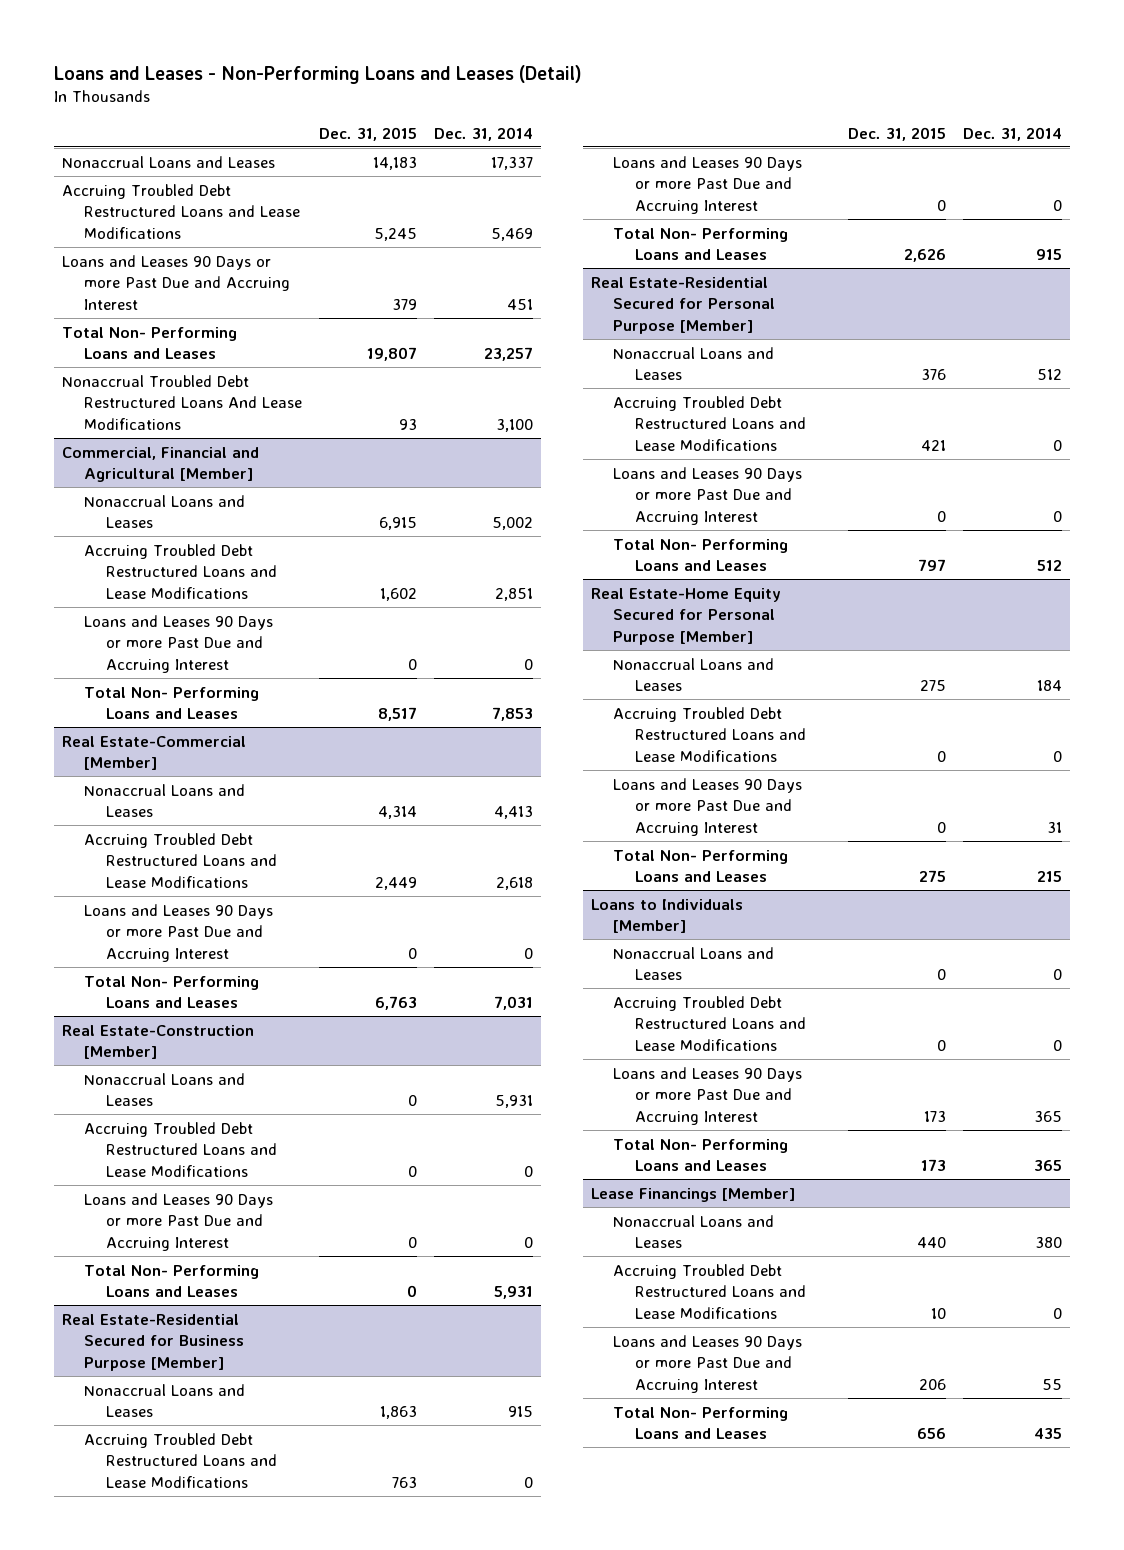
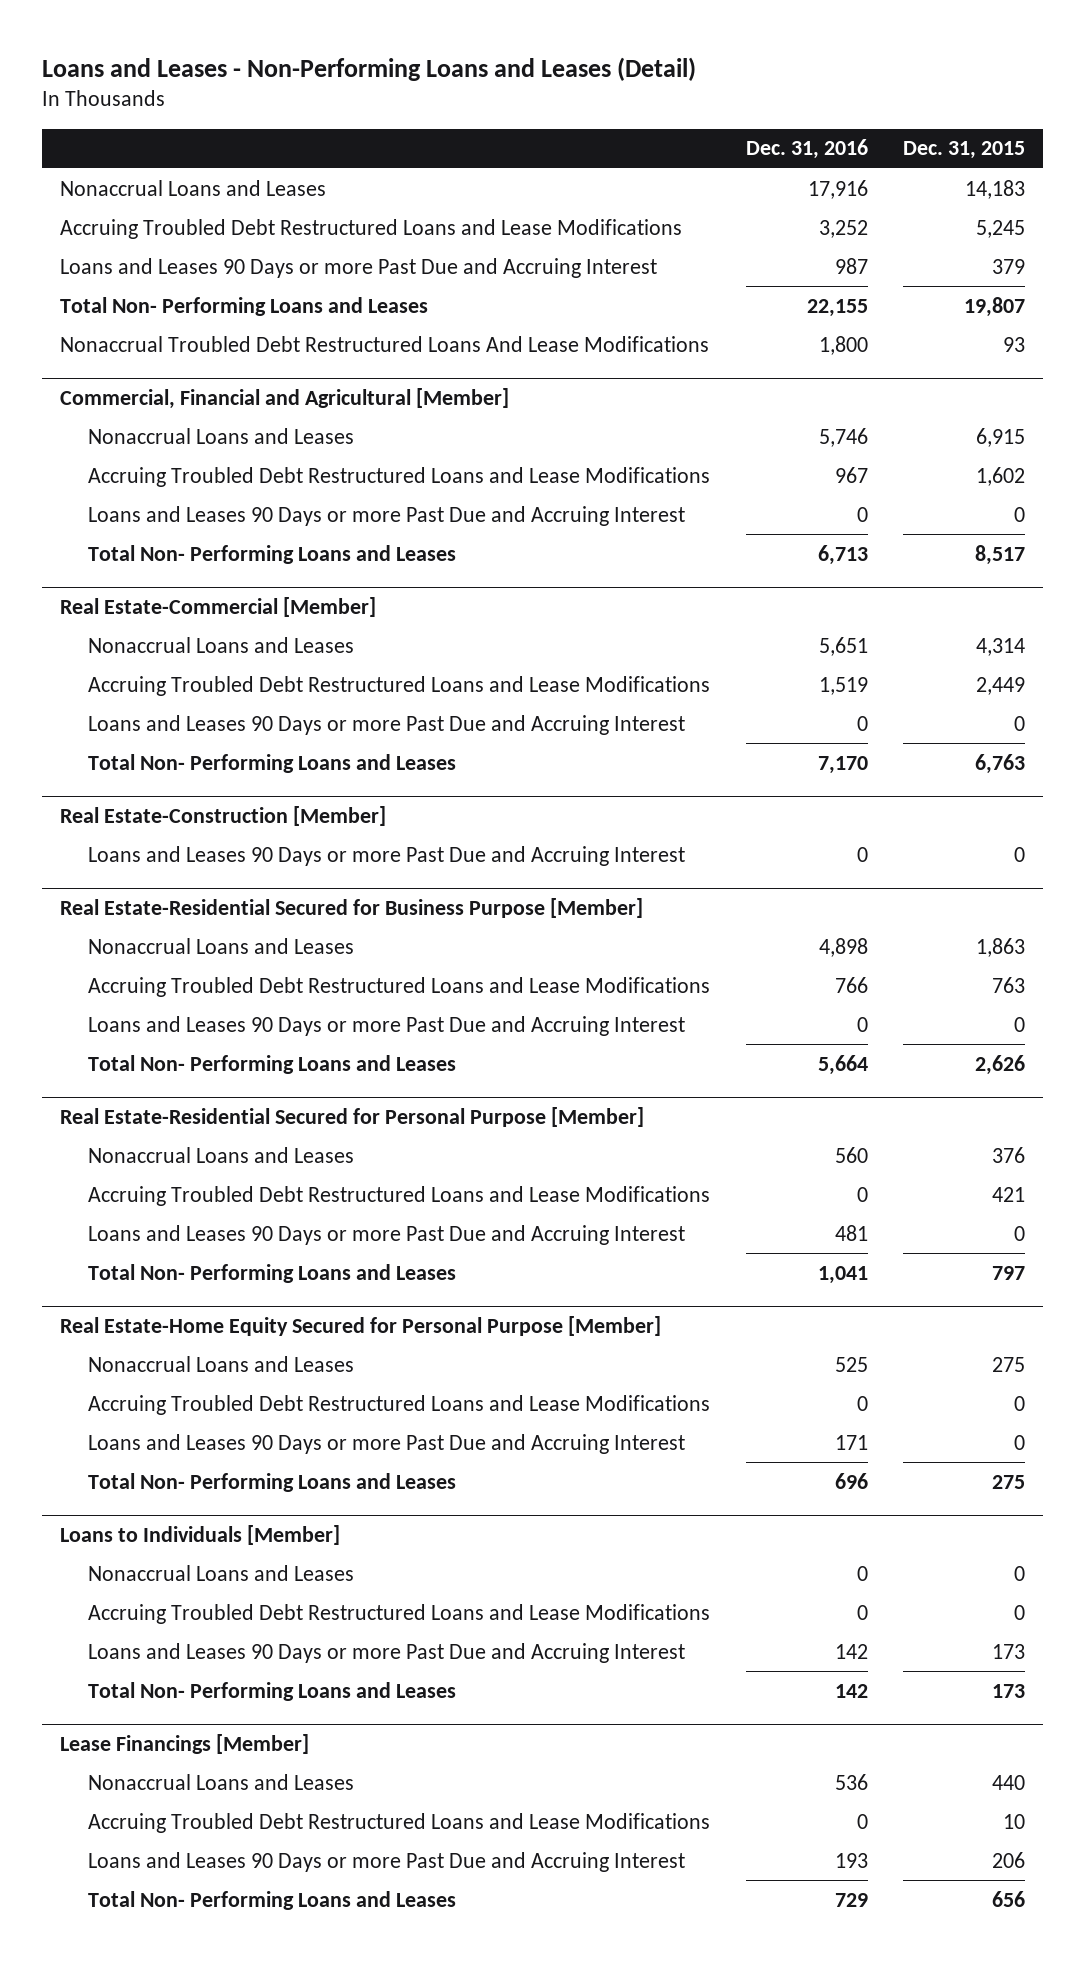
- | Dec. 31, 2015 | Dec. 31, 2014
+ | Dec. 31, 2016 | Dec. 31, 2015
@ Real Estate-Construction [Member]
- Nonaccrual Loans and Leases | 0 | 5,931
- Accruing Troubled Debt Restructured Loans and Lease Modifications | 0 | 0
- Total Non- Performing Loans and Leases | 0 | 5,931

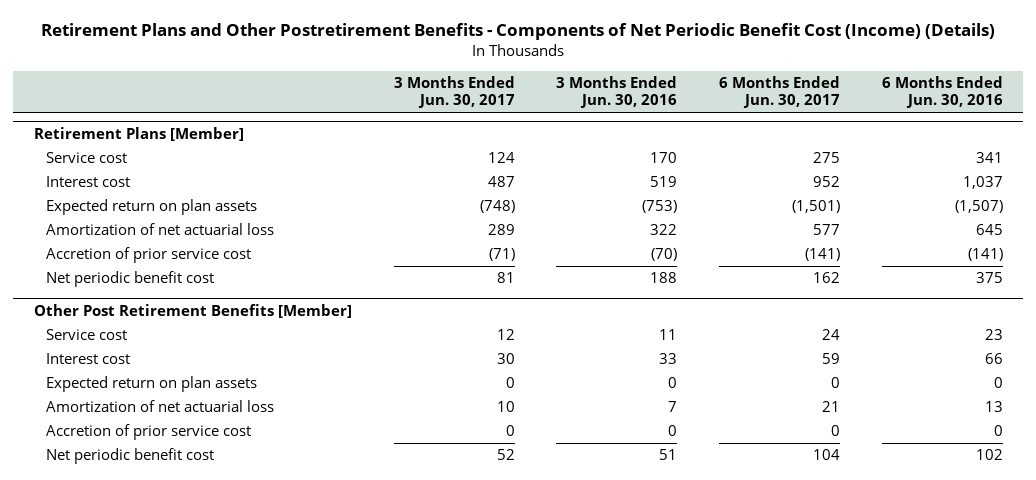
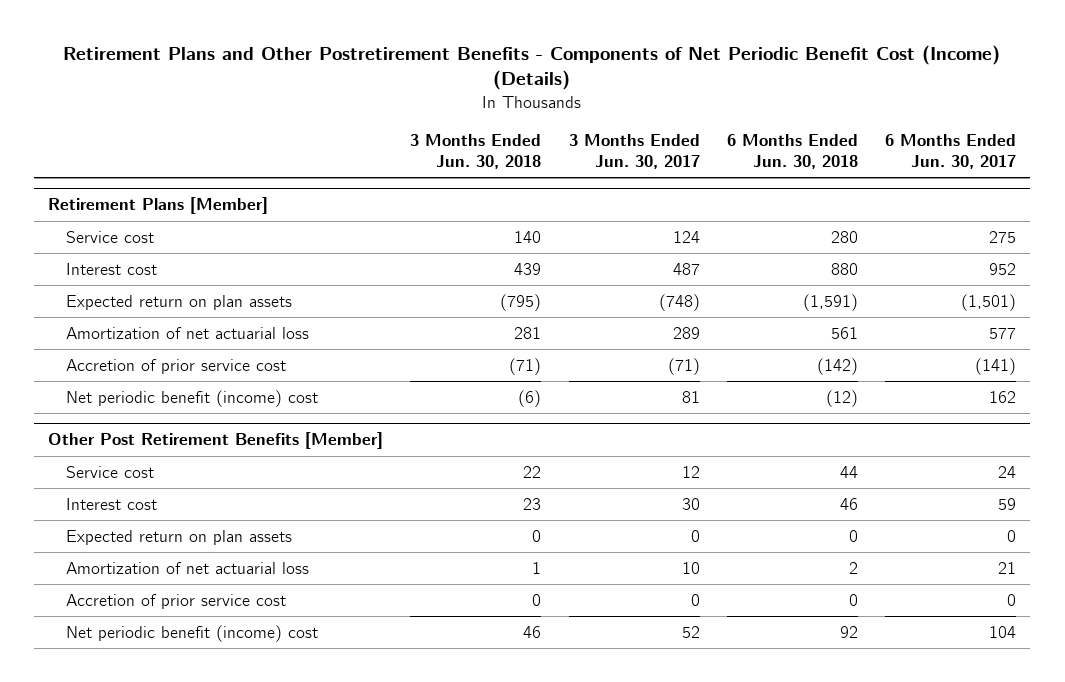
- | 3 Months Ended Jun. 30, 2017 | 3 Months Ended Jun. 30, 2016 | 6 Months Ended Jun. 30, 2017 | 6 Months Ended Jun. 30, 2016
+ | 3 Months Ended Jun. 30, 2018 | 3 Months Ended Jun. 30, 2017 | 6 Months Ended Jun. 30, 2018 | 6 Months Ended Jun. 30, 2017
@ Retirement Plans [Member]
- Net periodic benefit cost | 81 | 188 | 162 | 375
+ Net periodic benefit (income) cost | (6) | 81 | (12) | 162
@ Other Post Retirement Benefits [Member]
- Net periodic benefit cost | 52 | 51 | 104 | 102
+ Net periodic benefit (income) cost | 46 | 52 | 92 | 104

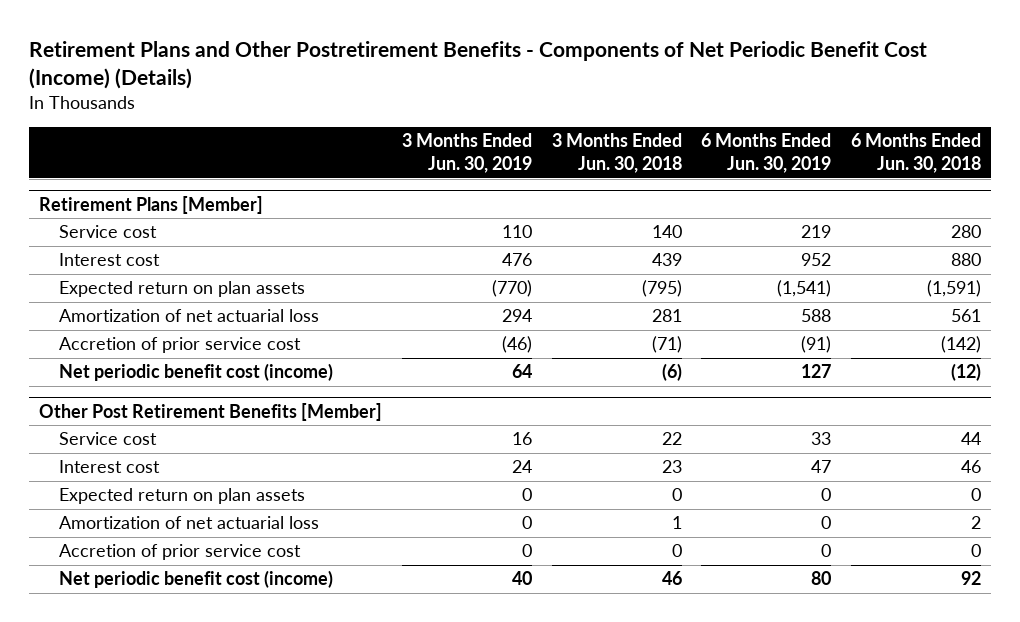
- | 3 Months Ended Jun. 30, 2018 | 3 Months Ended Jun. 30, 2017 | 6 Months Ended Jun. 30, 2018 | 6 Months Ended Jun. 30, 2017
+ | 3 Months Ended Jun. 30, 2019 | 3 Months Ended Jun. 30, 2018 | 6 Months Ended Jun. 30, 2019 | 6 Months Ended Jun. 30, 2018
@ Retirement Plans [Member]
- Net periodic benefit (income) cost | (6) | 81 | (12) | 162
+ Net periodic benefit cost (income) | 64 | (6) | 127 | (12)
@ Other Post Retirement Benefits [Member]
- Net periodic benefit (income) cost | 46 | 52 | 92 | 104
+ Net periodic benefit cost (income) | 40 | 46 | 80 | 92

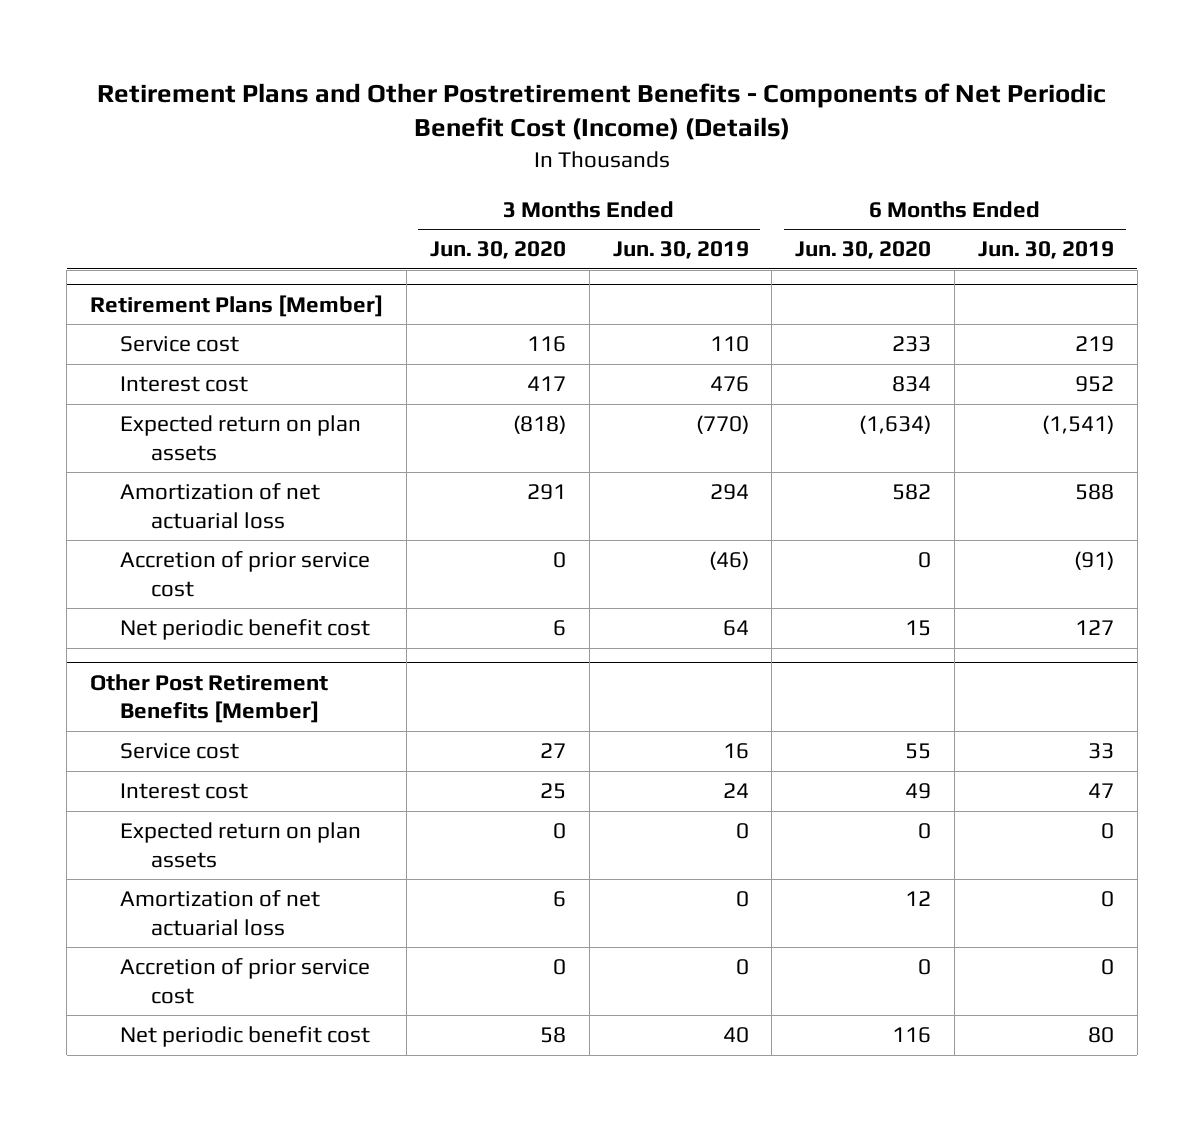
- | 3 Months Ended Jun. 30, 2019 | 3 Months Ended Jun. 30, 2018 | 6 Months Ended Jun. 30, 2019 | 6 Months Ended Jun. 30, 2018
+ | 3 Months Ended Jun. 30, 2020 | 3 Months Ended Jun. 30, 2019 | 6 Months Ended Jun. 30, 2020 | 6 Months Ended Jun. 30, 2019
@ Retirement Plans [Member]
- Net periodic benefit cost (income) | 64 | (6) | 127 | (12)
+ Net periodic benefit cost | 6 | 64 | 15 | 127
@ Other Post Retirement Benefits [Member]
- Net periodic benefit cost (income) | 40 | 46 | 80 | 92
+ Net periodic benefit cost | 58 | 40 | 116 | 80

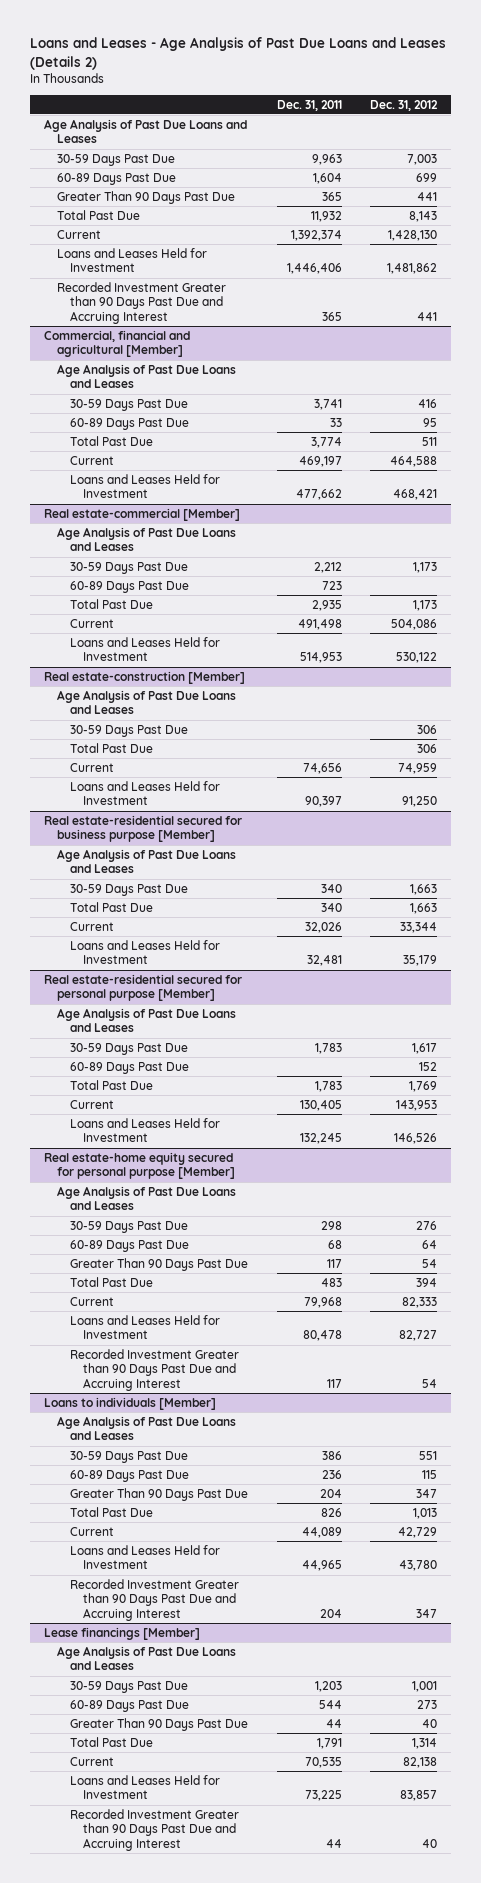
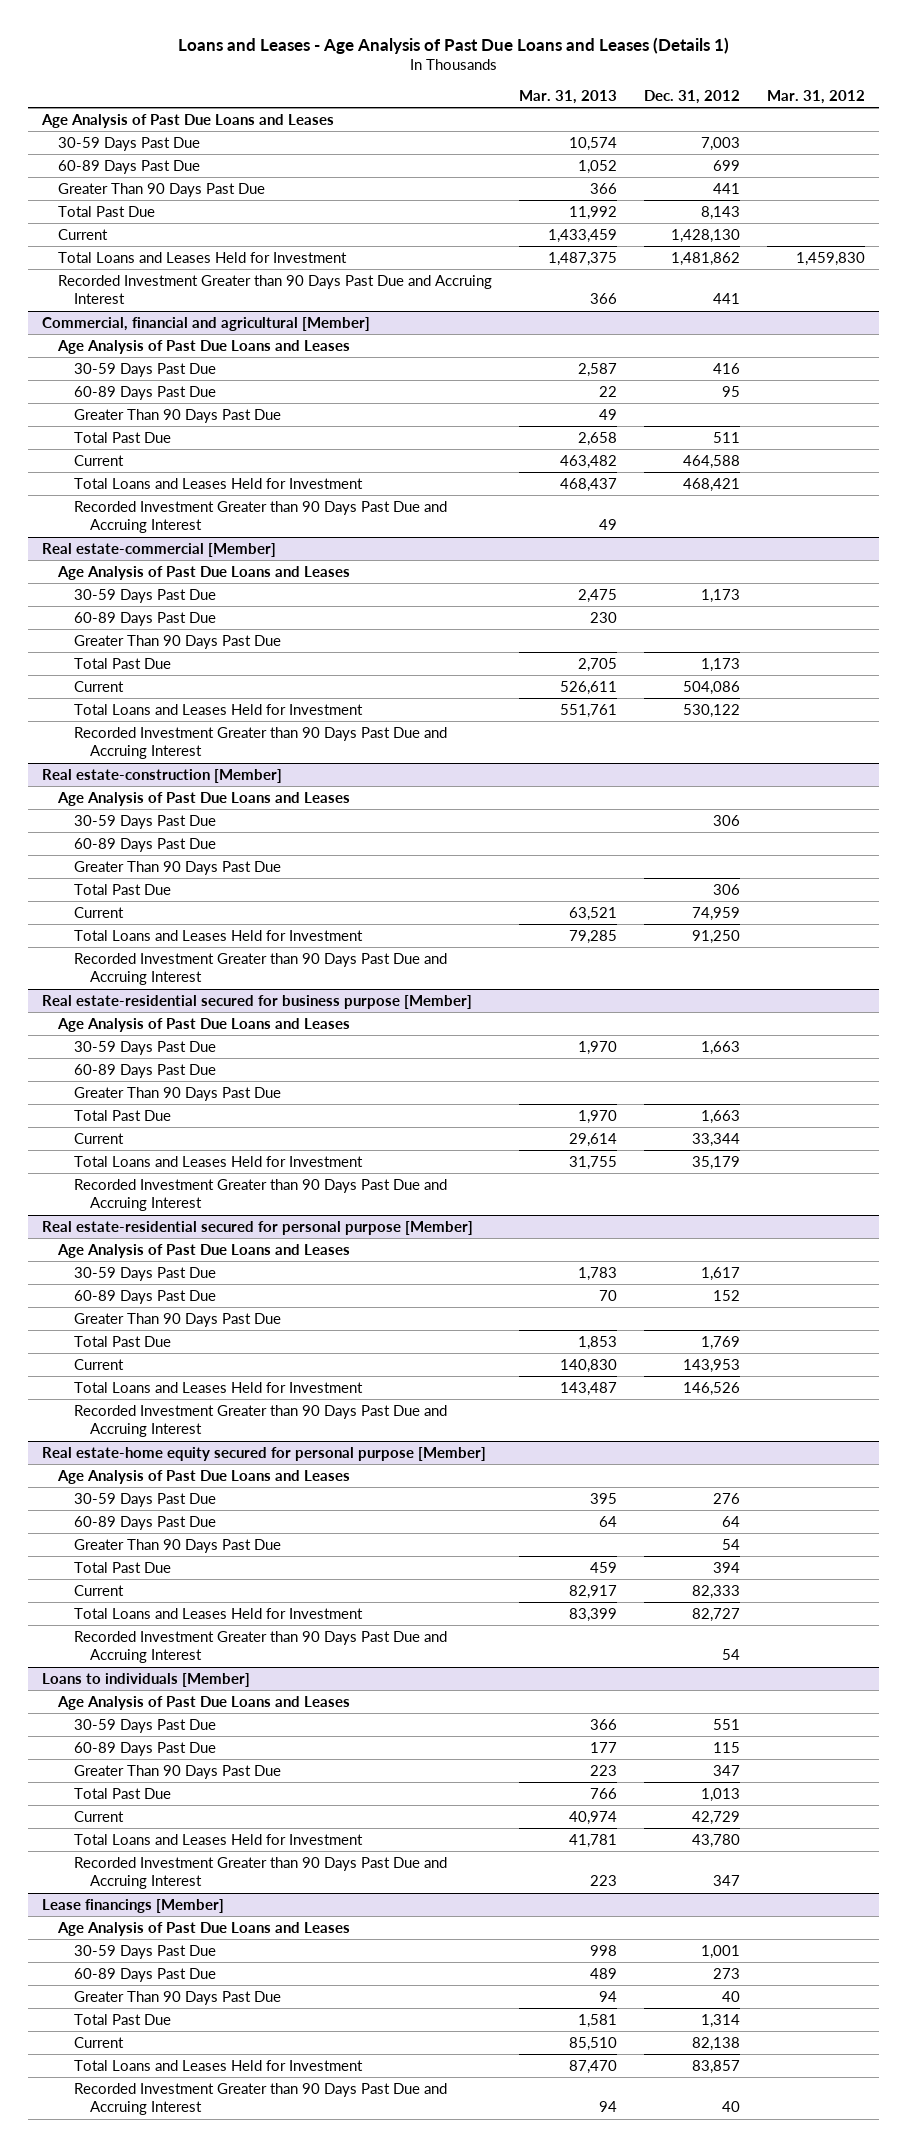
- Loans and Leases - Age Analysis of Past Due Loans and Leases (Details 2)
+ Loans and Leases - Age Analysis of Past Due Loans and Leases (Details 1)
- | Dec. 31, 2011 | Dec. 31, 2012
+ | Mar. 31, 2013 | Dec. 31, 2012 | Mar. 31, 2012
- Loans and Leases Held for Investment | 1,446,406 | 1,481,862
+ Total Loans and Leases Held for Investment | 1,487,375 | 1,481,862 | 1,459,830
@ Commercial, financial and agricultural [Member]
+ Greater Than 90 Days Past Due | 49 | |
- Loans and Leases Held for Investment | 477,662 | 468,421
+ Total Loans and Leases Held for Investment | 468,437 | 468,421 |
+ Recorded Investment Greater than 90 Days Past Due and Accruing Interest | 49 | |
@ Real estate-commercial [Member]
+ Greater Than 90 Days Past Due
- Loans and Leases Held for Investment | 514,953 | 530,122
+ Total Loans and Leases Held for Investment | 551,761 | 530,122 |
+ Recorded Investment Greater than 90 Days Past Due and Accruing Interest
@ Real estate-construction [Member]
+ 60-89 Days Past Due
+ Greater Than 90 Days Past Due
- Loans and Leases Held for Investment | 90,397 | 91,250
+ Total Loans and Leases Held for Investment | 79,285 | 91,250 |
+ Recorded Investment Greater than 90 Days Past Due and Accruing Interest
@ Real estate-residential secured for business purpose [Member]
+ 60-89 Days Past Due
+ Greater Than 90 Days Past Due
- Loans and Leases Held for Investment | 32,481 | 35,179
+ Total Loans and Leases Held for Investment | 31,755 | 35,179 |
+ Recorded Investment Greater than 90 Days Past Due and Accruing Interest
@ Real estate-residential secured for personal purpose [Member]
+ Greater Than 90 Days Past Due
- Loans and Leases Held for Investment | 132,245 | 146,526
+ Total Loans and Leases Held for Investment | 143,487 | 146,526 |
+ Recorded Investment Greater than 90 Days Past Due and Accruing Interest
@ Real estate-home equity secured for personal purpose [Member]
- Loans and Leases Held for Investment | 80,478 | 82,727
+ Total Loans and Leases Held for Investment | 83,399 | 82,727 |
@ Loans to individuals [Member]
- Loans and Leases Held for Investment | 44,965 | 43,780
+ Total Loans and Leases Held for Investment | 41,781 | 43,780 |
@ Lease financings [Member]
- Loans and Leases Held for Investment | 73,225 | 83,857
+ Total Loans and Leases Held for Investment | 87,470 | 83,857 |

